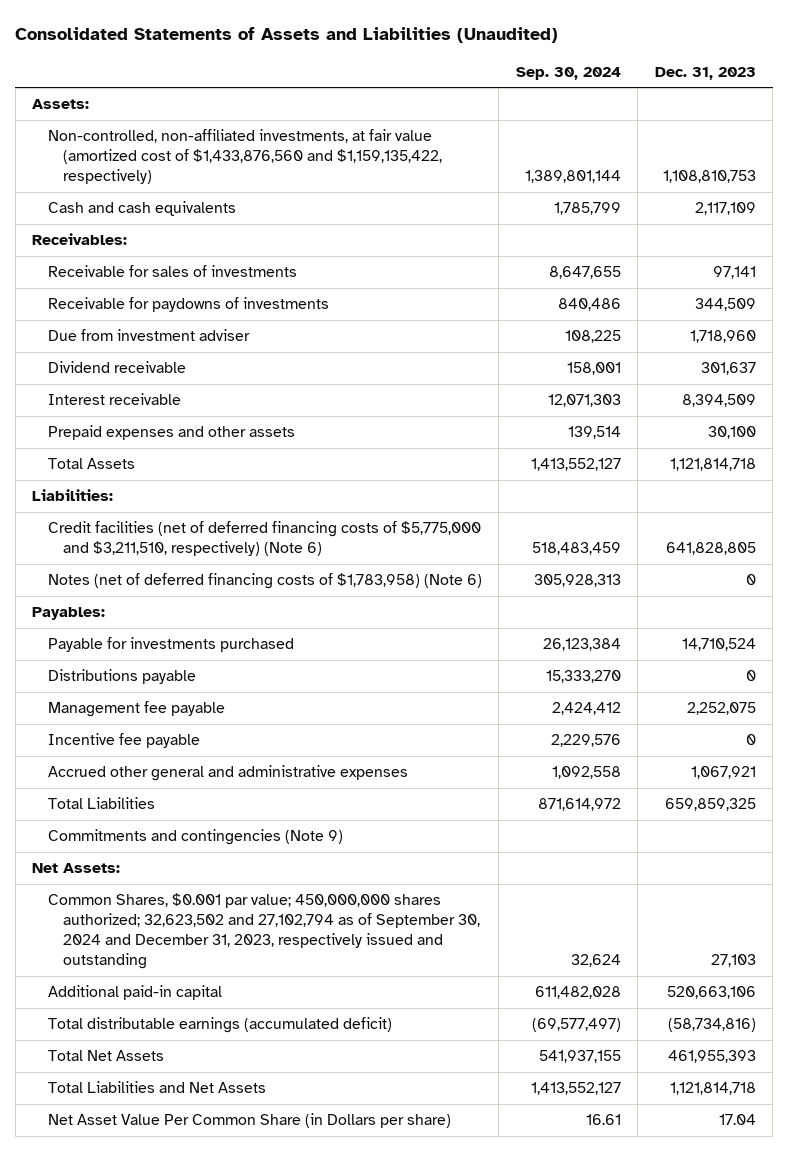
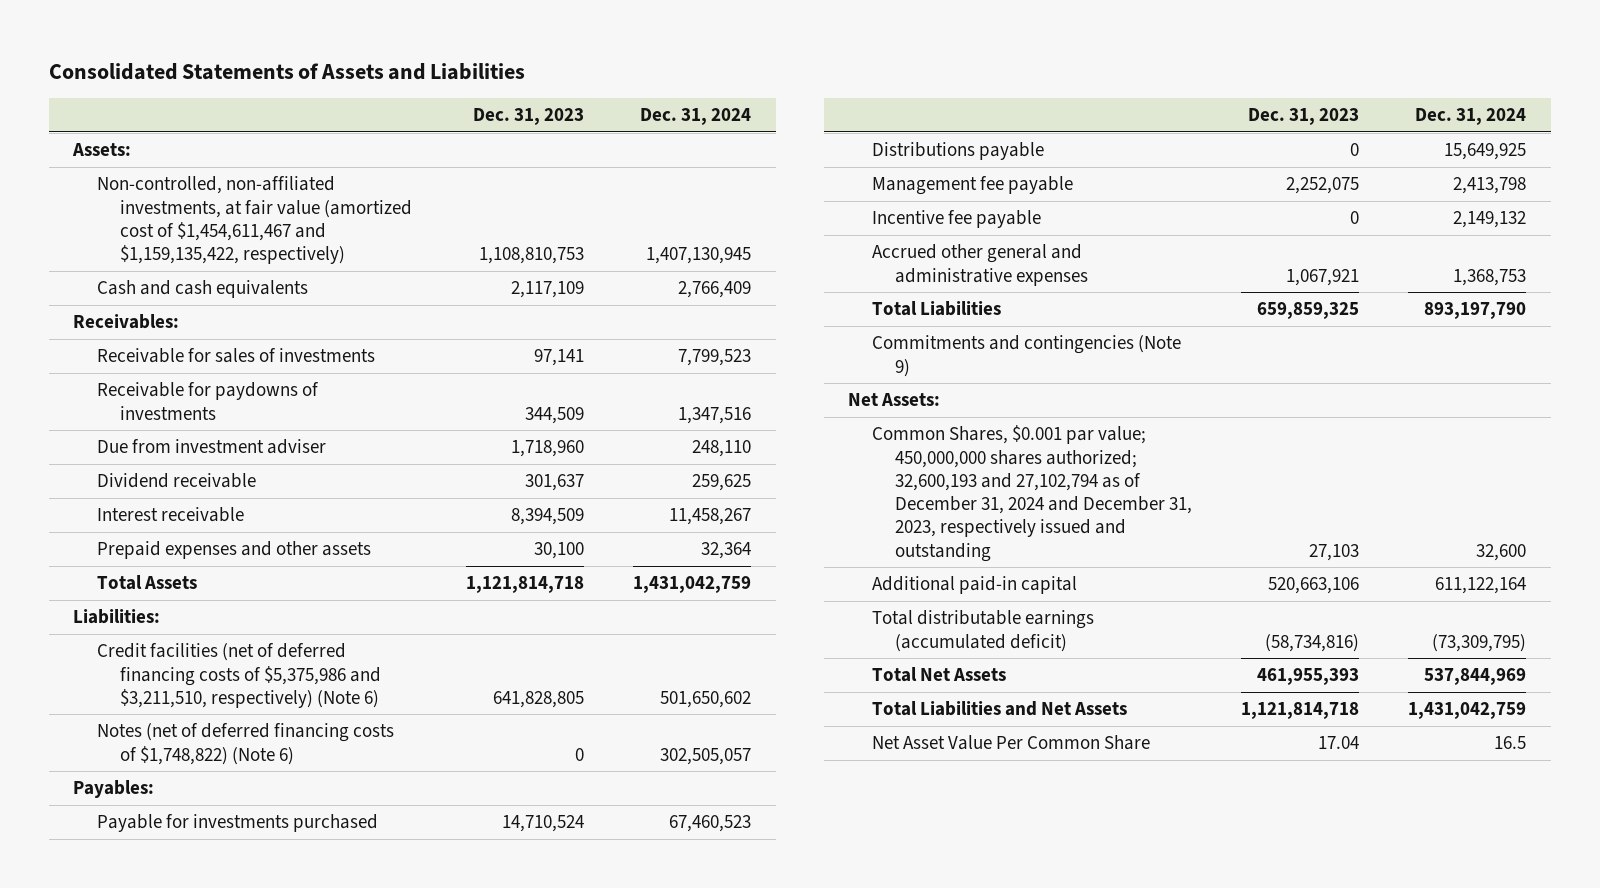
- Consolidated Statements of Assets and Liabilities (Unaudited)
+ Consolidated Statements of Assets and Liabilities
- | Sep. 30, 2024 | Dec. 31, 2023
+ | Dec. 31, 2023 | Dec. 31, 2024
- Non-controlled, non-affiliated investments, at fair value (amortized cost of $1,433,876,560 and $1,159,135,422, respectively) | 1,389,801,144 | 1,108,810,753
+ Non-controlled, non-affiliated investments, at fair value (amortized cost of $1,454,611,467 and $1,159,135,422, respectively) | 1,108,810,753 | 1,407,130,945
- Credit facilities (net of deferred financing costs of $5,775,000 and $3,211,510, respectively) (Note 6) | 518,483,459 | 641,828,805
- Notes (net of deferred financing costs of $1,783,958) (Note 6) | 305,928,313 | 0
+ Credit facilities (net of deferred financing costs of $5,375,986 and $3,211,510, respectively) (Note 6) | 641,828,805 | 501,650,602
+ Notes (net of deferred financing costs of $1,748,822) (Note 6) | 0 | 302,505,057
- Common Shares, $0.001 par value; 450,000,000 shares authorized; 32,623,502 and 27,102,794 as of September 30, 2024 and December 31, 2023, respectively issued and outstanding | 32,624 | 27,103
+ Common Shares, $0.001 par value; 450,000,000 shares authorized; 32,600,193 and 27,102,794 as of December 31, 2024 and December 31, 2023, respectively issued and outstanding | 27,103 | 32,600
- Net Asset Value Per Common Share (in Dollars per share) | 16.61 | 17.04
+ Net Asset Value Per Common Share | 17.04 | 16.5

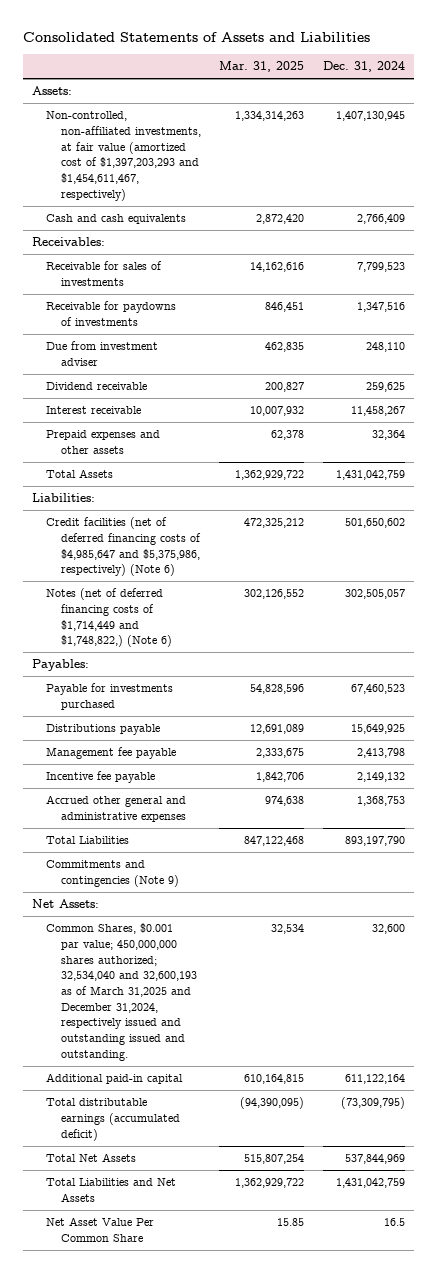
- | Dec. 31, 2023 | Dec. 31, 2024
+ | Mar. 31, 2025 | Dec. 31, 2024
- Non-controlled, non-affiliated investments, at fair value (amortized cost of $1,454,611,467 and $1,159,135,422, respectively) | 1,108,810,753 | 1,407,130,945
+ Non-controlled, non-affiliated investments, at fair value (amortized cost of $1,397,203,293 and $1,454,611,467, respectively) | 1,334,314,263 | 1,407,130,945
- Credit facilities (net of deferred financing costs of $5,375,986 and $3,211,510, respectively) (Note 6) | 641,828,805 | 501,650,602
- Notes (net of deferred financing costs of $1,748,822) (Note 6) | 0 | 302,505,057
+ Credit facilities (net of deferred financing costs of $4,985,647 and $5,375,986, respectively) (Note 6) | 472,325,212 | 501,650,602
+ Notes (net of deferred financing costs of $1,714,449 and $1,748,822,) (Note 6) | 302,126,552 | 302,505,057
- Common Shares, $0.001 par value; 450,000,000 shares authorized; 32,600,193 and 27,102,794 as of December 31, 2024 and December 31, 2023, respectively issued and outstanding | 27,103 | 32,600
+ Common Shares, $0.001 par value; 450,000,000 shares authorized; 32,534,040 and 32,600,193 as of March 31,2025 and December 31,2024, respectively issued and outstanding issued and outstanding. | 32,534 | 32,600

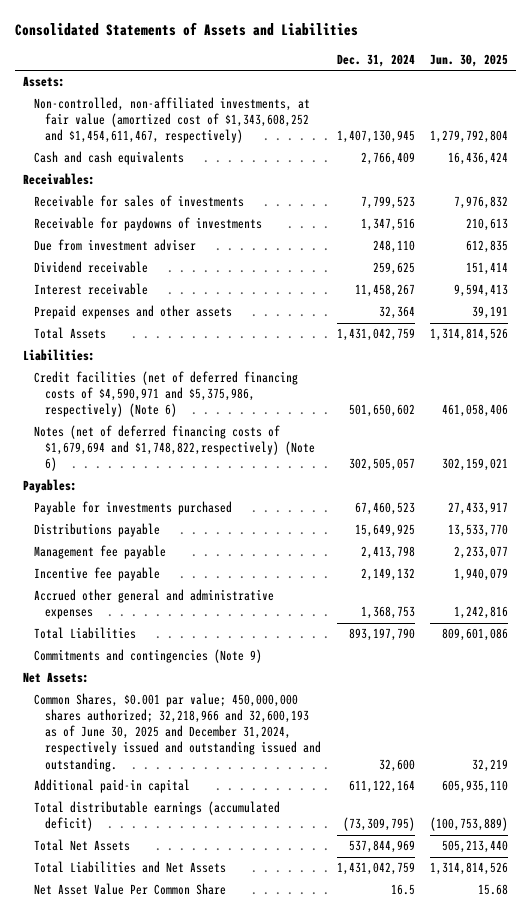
- | Mar. 31, 2025 | Dec. 31, 2024
+ | Dec. 31, 2024 | Jun. 30, 2025
- Non-controlled, non-affiliated investments, at fair value (amortized cost of $1,397,203,293 and $1,454,611,467, respectively) | 1,334,314,263 | 1,407,130,945
+ Non-controlled, non-affiliated investments, at fair value (amortized cost of $1,343,608,252 and $1,454,611,467, respectively) | 1,407,130,945 | 1,279,792,804
- Credit facilities (net of deferred financing costs of $4,985,647 and $5,375,986, respectively) (Note 6) | 472,325,212 | 501,650,602
- Notes (net of deferred financing costs of $1,714,449 and $1,748,822,) (Note 6) | 302,126,552 | 302,505,057
+ Credit facilities (net of deferred financing costs of $4,590,971 and $5,375,986, respectively) (Note 6) | 501,650,602 | 461,058,406
+ Notes (net of deferred financing costs of $1,679,694 and $1,748,822,respectively) (Note 6) | 302,505,057 | 302,159,021
- Common Shares, $0.001 par value; 450,000,000 shares authorized; 32,534,040 and 32,600,193 as of March 31,2025 and December 31,2024, respectively issued and outstanding issued and outstanding. | 32,534 | 32,600
+ Common Shares, $0.001 par value; 450,000,000 shares authorized; 32,218,966 and 32,600,193 as of June 30, 2025 and December 31,2024, respectively issued and outstanding issued and outstanding. | 32,600 | 32,219

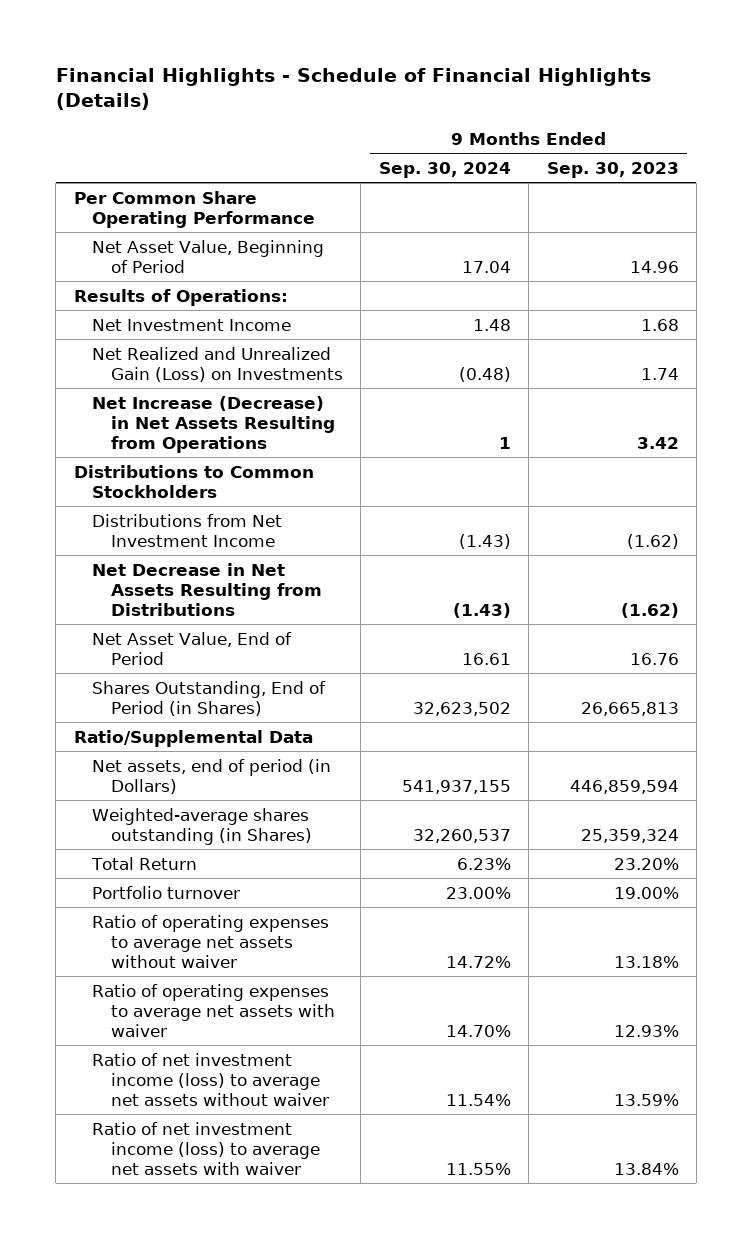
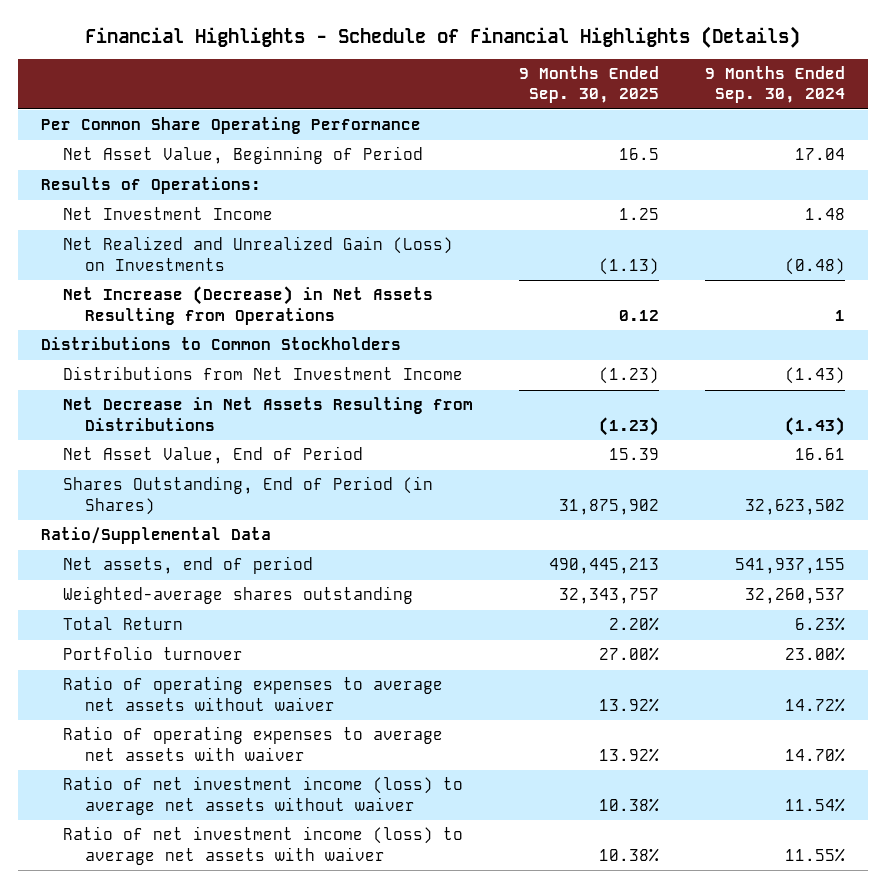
- | 9 Months Ended Sep. 30, 2024 | 9 Months Ended Sep. 30, 2023
+ | 9 Months Ended Sep. 30, 2025 | 9 Months Ended Sep. 30, 2024
- Net assets, end of period (in Dollars) | 541,937,155 | 446,859,594
- Weighted-average shares outstanding (in Shares) | 32,260,537 | 25,359,324
+ Net assets, end of period | 490,445,213 | 541,937,155
+ Weighted-average shares outstanding | 32,343,757 | 32,260,537

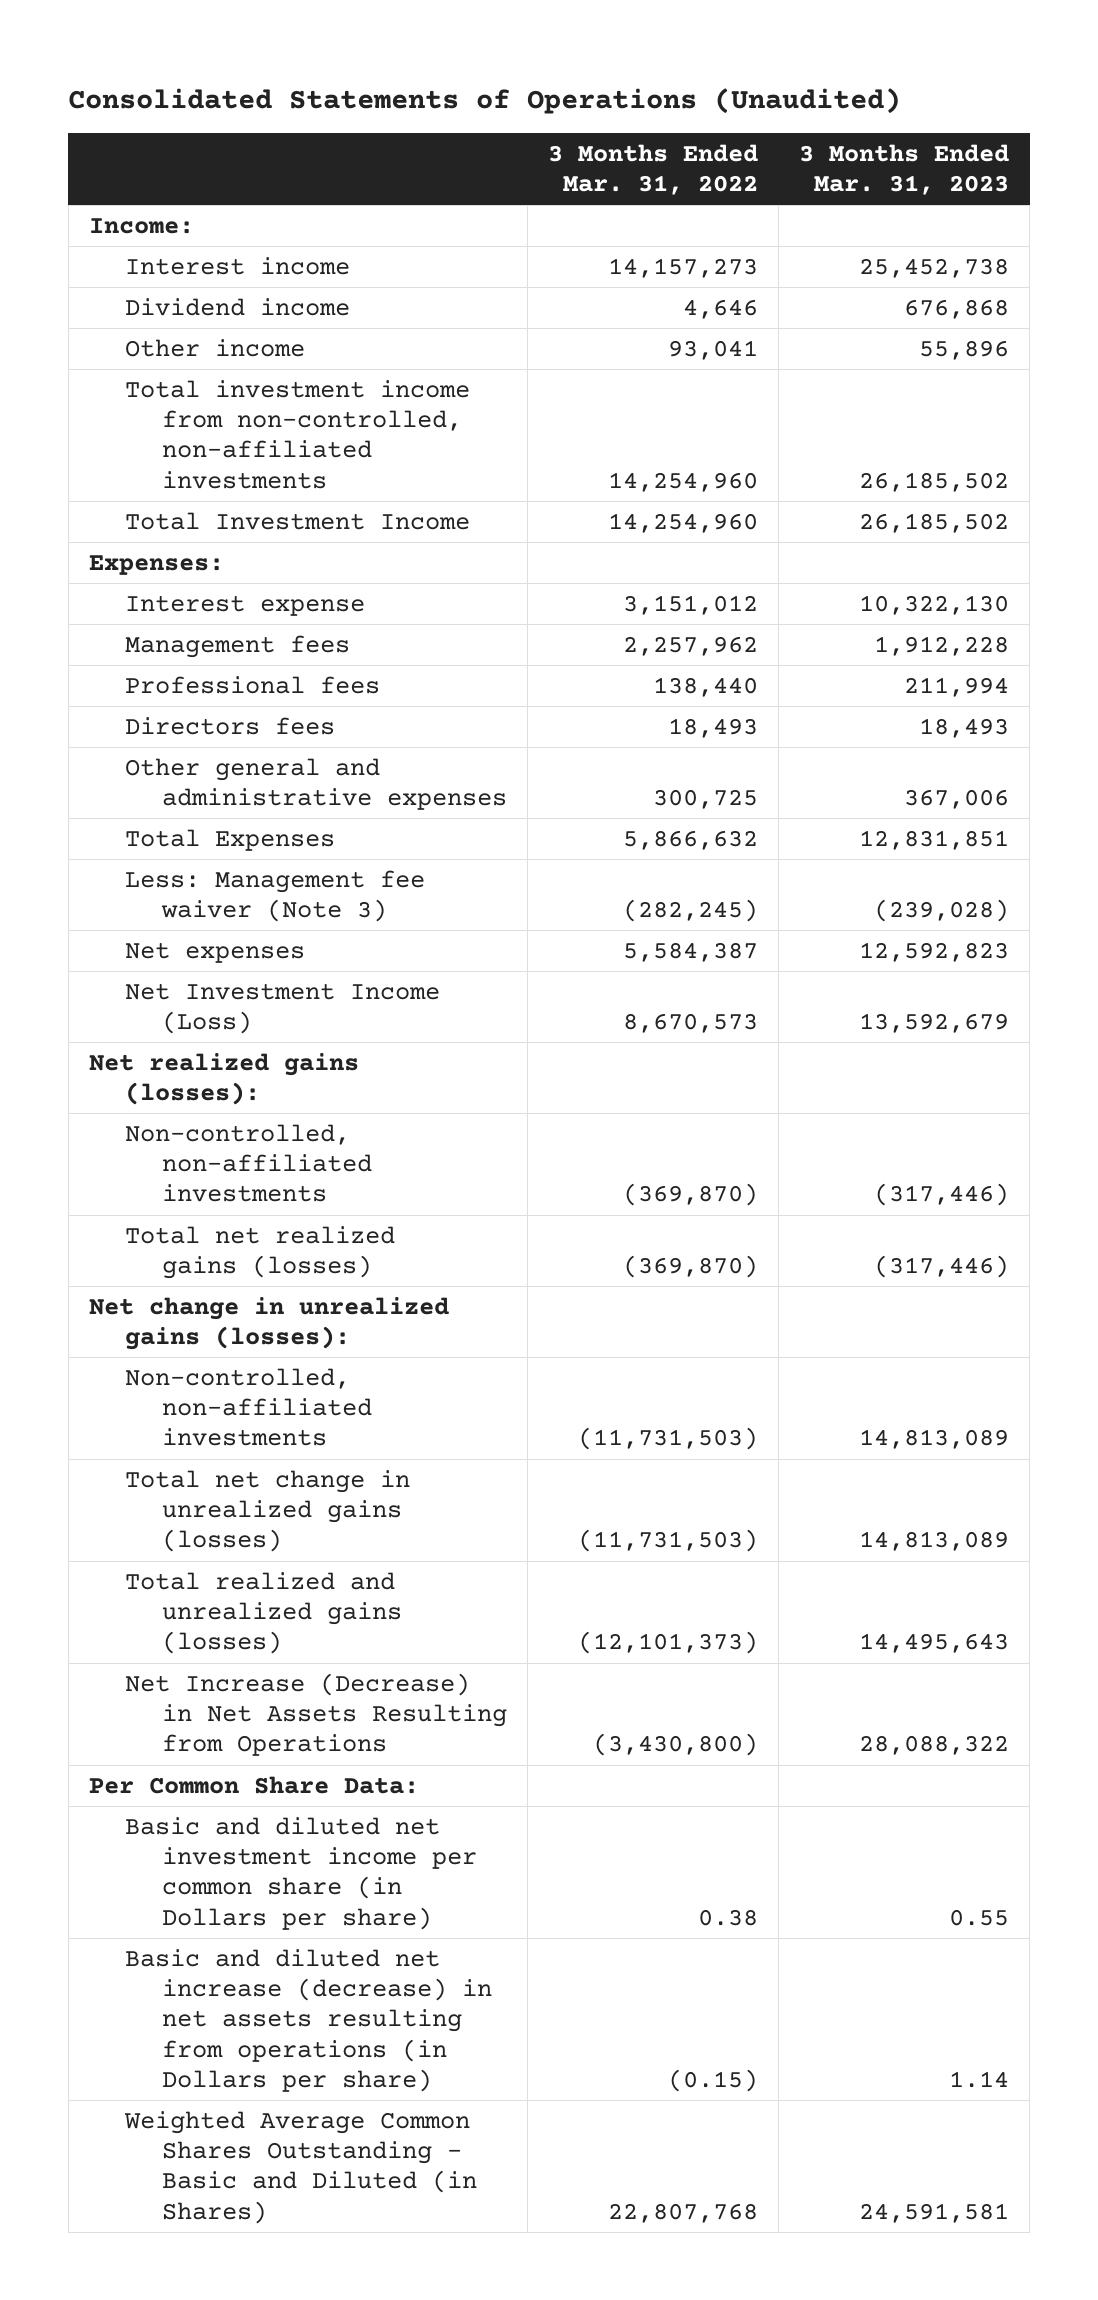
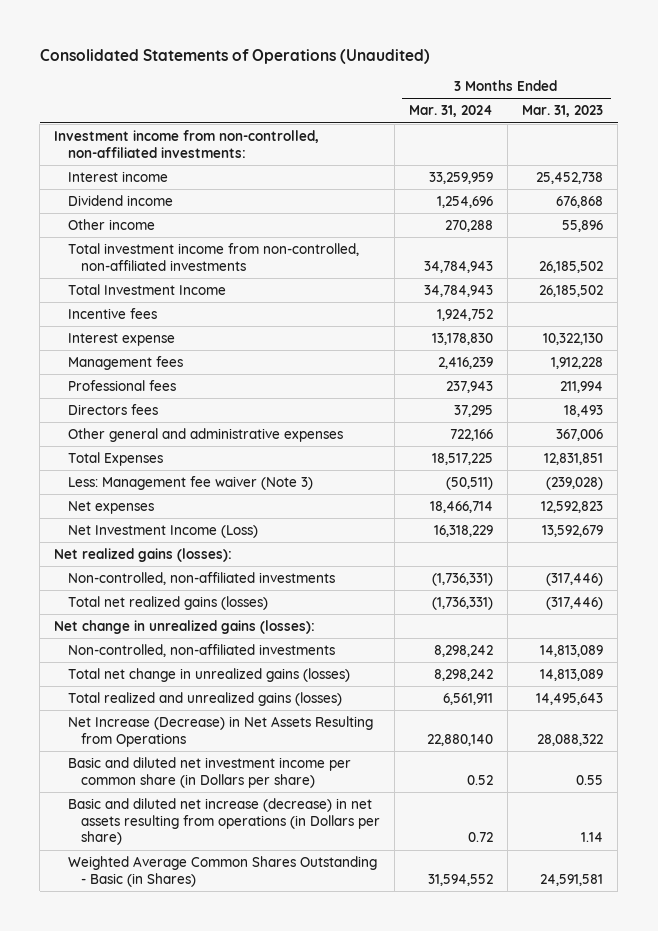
- | 3 Months Ended Mar. 31, 2022 | 3 Months Ended Mar. 31, 2023
+ | 3 Months Ended Mar. 31, 2024 | 3 Months Ended Mar. 31, 2023
- Income:
+ Investment income from non-controlled, non-affiliated investments:
- Expenses:
+ Incentive fees | 1,924,752 |
- Per Common Share Data:
- Weighted Average Common Shares Outstanding - Basic and Diluted (in Shares) | 22,807,768 | 24,591,581
+ Weighted Average Common Shares Outstanding - Basic (in Shares) | 31,594,552 | 24,591,581

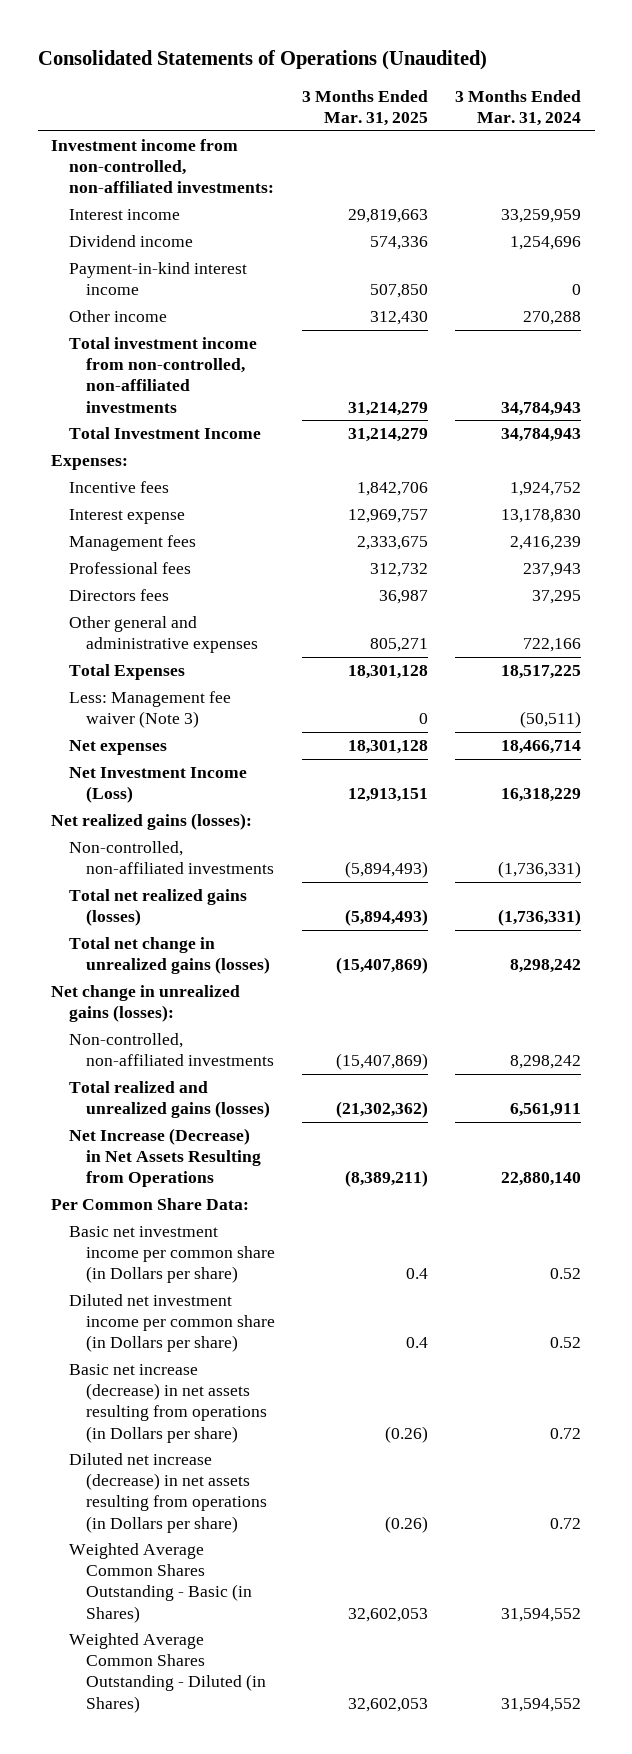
- | 3 Months Ended Mar. 31, 2024 | 3 Months Ended Mar. 31, 2023
+ | 3 Months Ended Mar. 31, 2025 | 3 Months Ended Mar. 31, 2024
+ Payment-in-kind interest income | 507,850 | 0
+ Expenses:
moved up: Total net change in unrealized gains (losses) | (15,407,869) | 8,298,242
- Basic and diluted net investment income per common share (in Dollars per share) | 0.52 | 0.55
- Basic and diluted net increase (decrease) in net assets resulting from operations (in Dollars per share) | 0.72 | 1.14
+ Per Common Share Data:
+ Basic net investment income per common share (in Dollars per share) | 0.4 | 0.52
+ Diluted net investment income per common share (in Dollars per share) | 0.4 | 0.52
+ Basic net increase (decrease) in net assets resulting from operations (in Dollars per share) | (0.26) | 0.72
+ Diluted net increase (decrease) in net assets resulting from operations (in Dollars per share) | (0.26) | 0.72
+ Weighted Average Common Shares Outstanding - Diluted (in Shares) | 32,602,053 | 31,594,552

